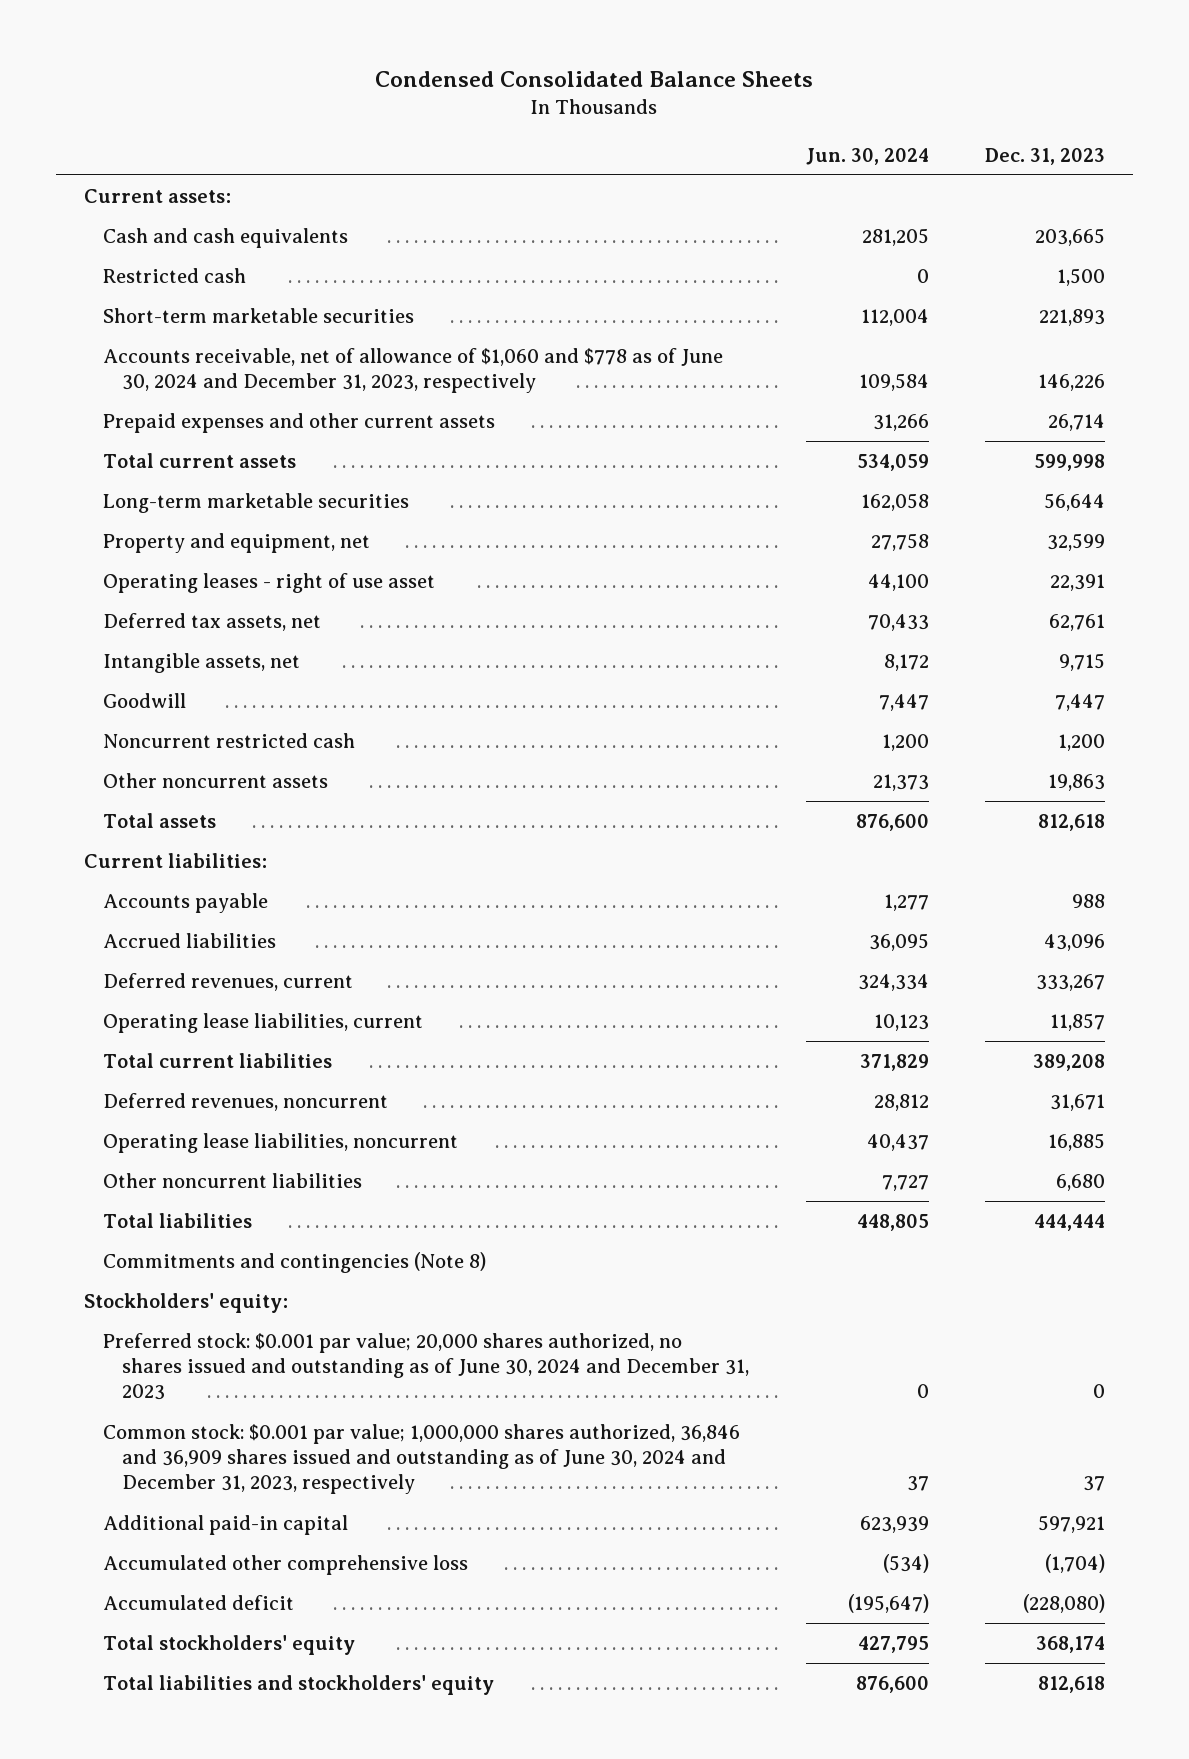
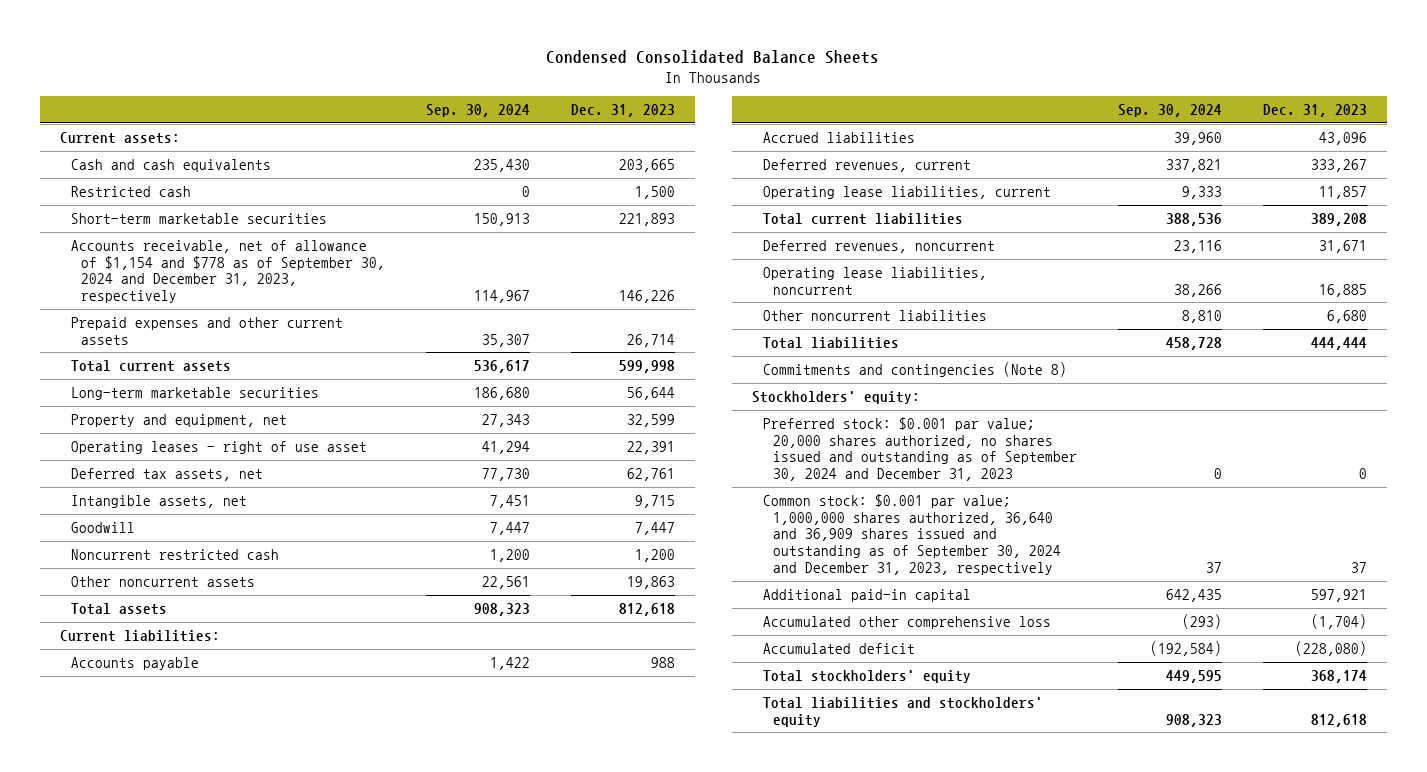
- | Jun. 30, 2024 | Dec. 31, 2023
+ | Sep. 30, 2024 | Dec. 31, 2023
- Accounts receivable, net of allowance of $1,060 and $778 as of June 30, 2024 and December 31, 2023, respectively | 109,584 | 146,226
+ Accounts receivable, net of allowance of $1,154 and $778 as of September 30, 2024 and December 31, 2023, respectively | 114,967 | 146,226
- Preferred stock: $0.001 par value; 20,000 shares authorized, no shares issued and outstanding as of June 30, 2024 and December 31, 2023 | 0 | 0
- Common stock: $0.001 par value; 1,000,000 shares authorized, 36,846 and 36,909 shares issued and outstanding as of June 30, 2024 and December 31, 2023, respectively | 37 | 37
+ Preferred stock: $0.001 par value; 20,000 shares authorized, no shares issued and outstanding as of September 30, 2024 and December 31, 2023 | 0 | 0
+ Common stock: $0.001 par value; 1,000,000 shares authorized, 36,640 and 36,909 shares issued and outstanding as of September 30, 2024 and December 31, 2023, respectively | 37 | 37

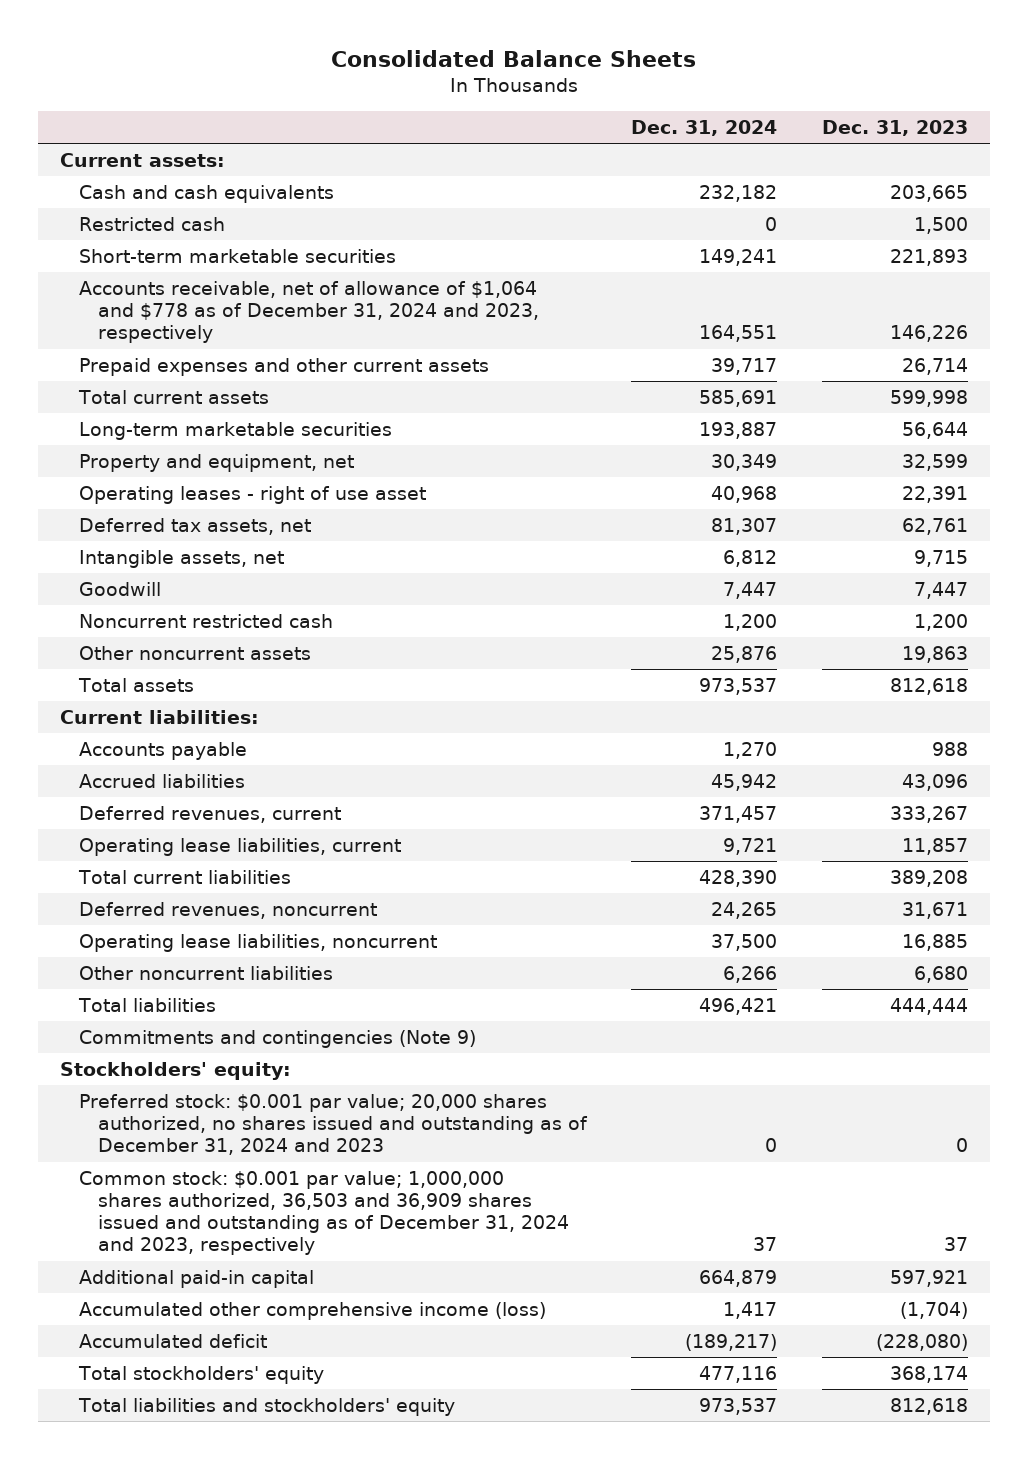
- Condensed Consolidated Balance Sheets
+ Consolidated Balance Sheets
- | Sep. 30, 2024 | Dec. 31, 2023
+ | Dec. 31, 2024 | Dec. 31, 2023
- Accounts receivable, net of allowance of $1,154 and $778 as of September 30, 2024 and December 31, 2023, respectively | 114,967 | 146,226
+ Accounts receivable, net of allowance of $1,064 and $778 as of December 31, 2024 and 2023, respectively | 164,551 | 146,226
- Commitments and contingencies (Note 8)
+ Commitments and contingencies (Note 9)
- Preferred stock: $0.001 par value; 20,000 shares authorized, no shares issued and outstanding as of September 30, 2024 and December 31, 2023 | 0 | 0
- Common stock: $0.001 par value; 1,000,000 shares authorized, 36,640 and 36,909 shares issued and outstanding as of September 30, 2024 and December 31, 2023, respectively | 37 | 37
+ Preferred stock: $0.001 par value; 20,000 shares authorized, no shares issued and outstanding as of December 31, 2024 and 2023 | 0 | 0
+ Common stock: $0.001 par value; 1,000,000 shares authorized, 36,503 and 36,909 shares issued and outstanding as of December 31, 2024 and 2023, respectively | 37 | 37
- Accumulated other comprehensive loss | (293) | (1,704)
+ Accumulated other comprehensive income (loss) | 1,417 | (1,704)

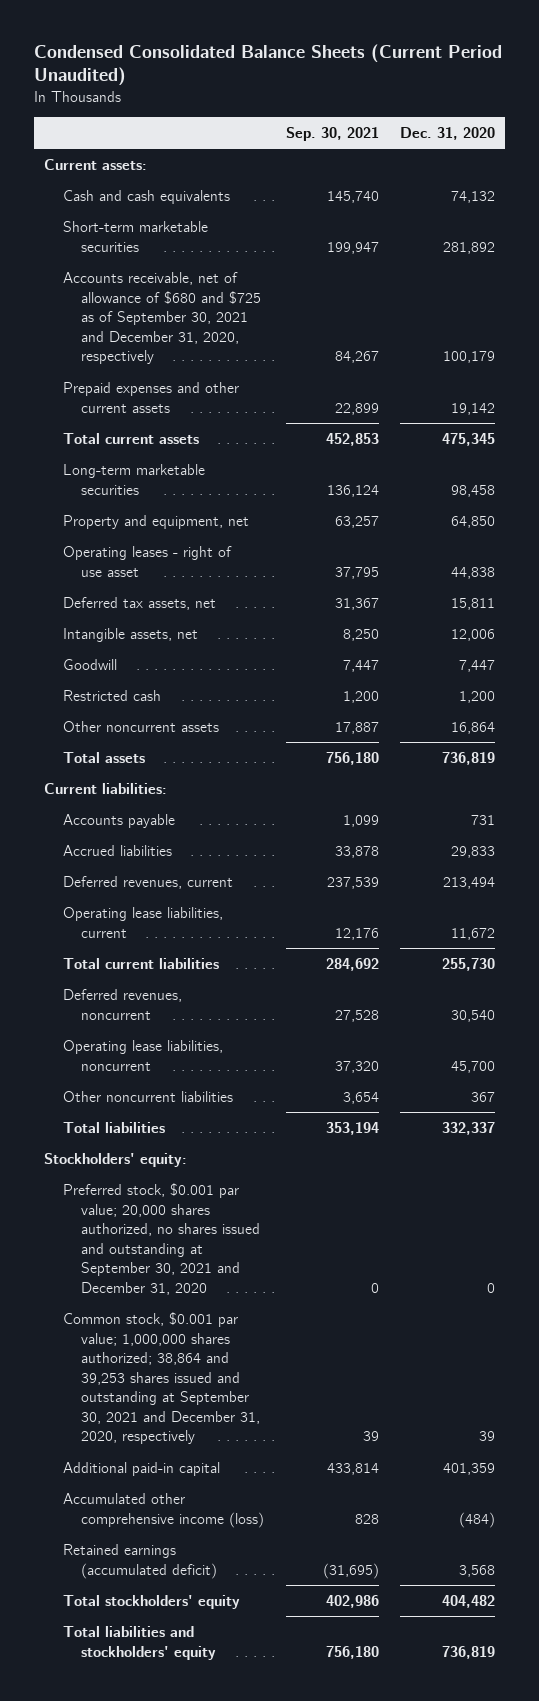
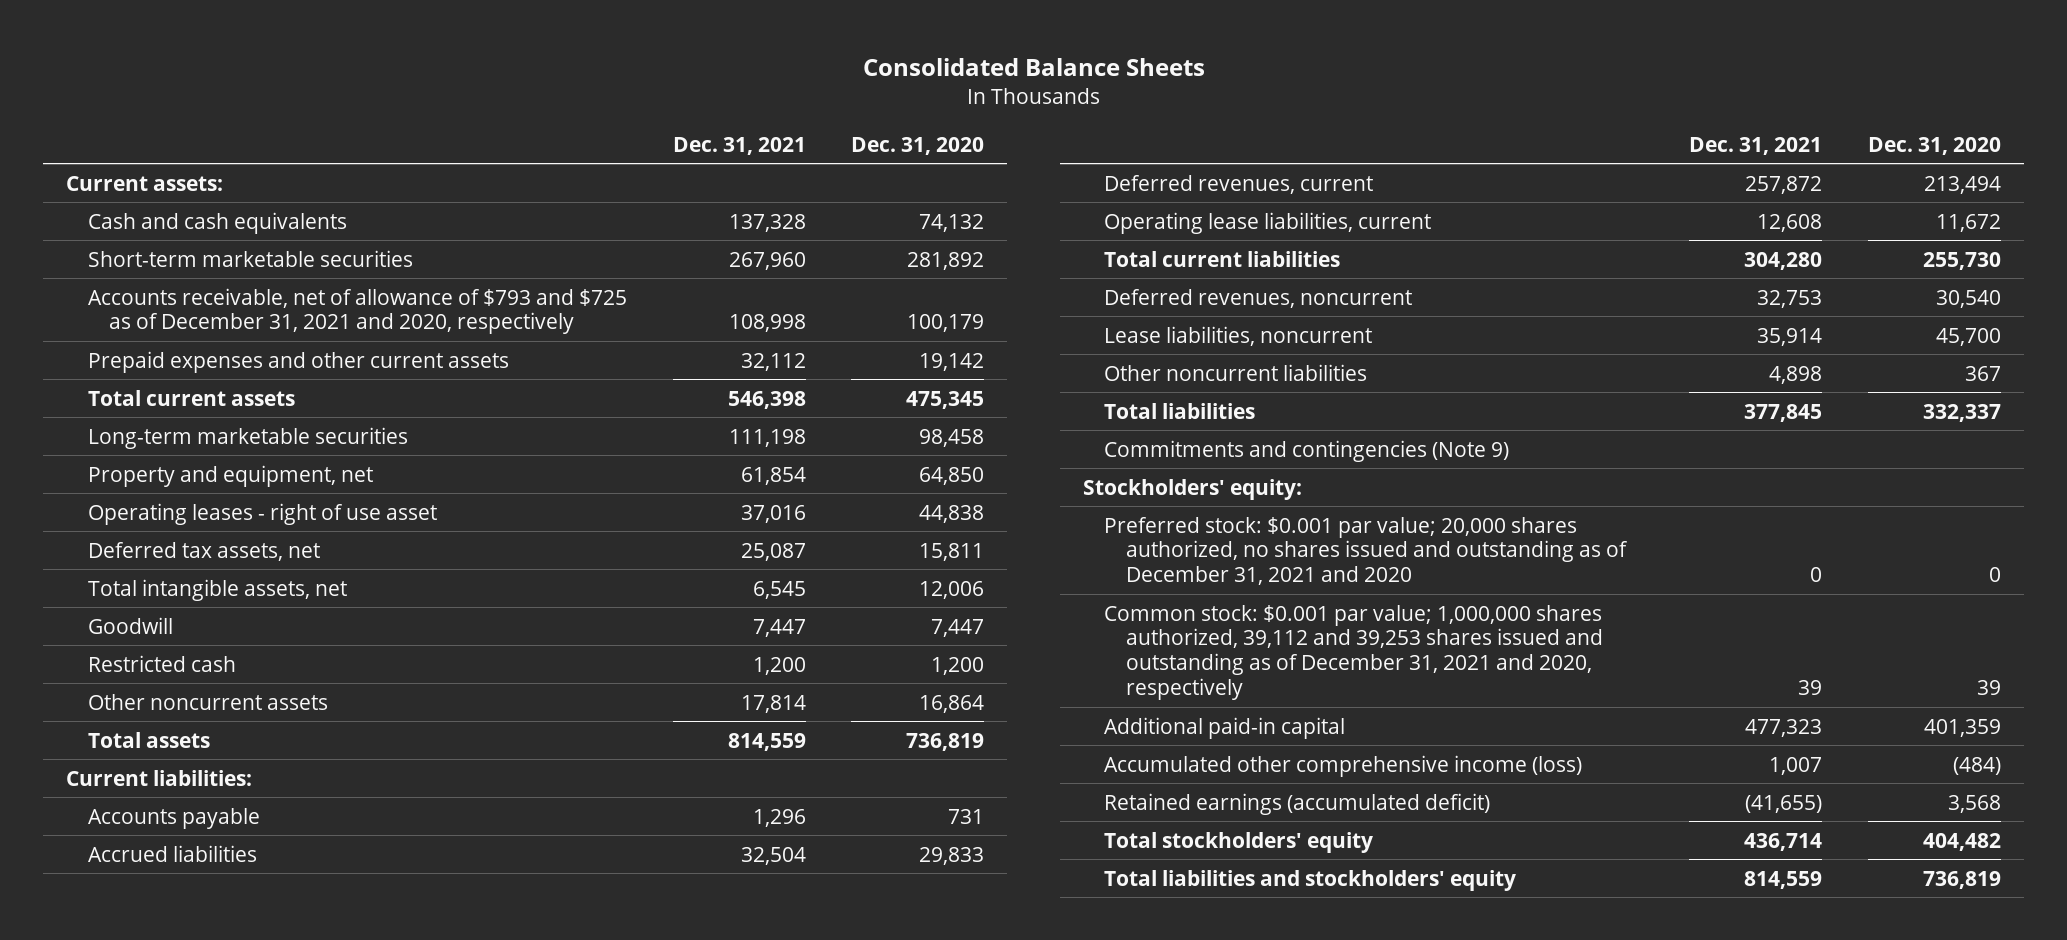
- Condensed Consolidated Balance Sheets (Current Period Unaudited)
+ Consolidated Balance Sheets
- | Sep. 30, 2021 | Dec. 31, 2020
+ | Dec. 31, 2021 | Dec. 31, 2020
- Accounts receivable, net of allowance of $680 and $725 as of September 30, 2021 and December 31, 2020, respectively | 84,267 | 100,179
+ Accounts receivable, net of allowance of $793 and $725 as of December 31, 2021 and 2020, respectively | 108,998 | 100,179
- Intangible assets, net | 8,250 | 12,006
+ Total intangible assets, net | 6,545 | 12,006
- Operating lease liabilities, noncurrent | 37,320 | 45,700
+ Lease liabilities, noncurrent | 35,914 | 45,700
+ Commitments and contingencies (Note 9)
- Preferred stock, $0.001 par value; 20,000 shares authorized, no shares issued and outstanding at September 30, 2021 and December 31, 2020 | 0 | 0
- Common stock, $0.001 par value; 1,000,000 shares authorized; 38,864 and 39,253 shares issued and outstanding at September 30, 2021 and December 31, 2020, respectively | 39 | 39
+ Preferred stock: $0.001 par value; 20,000 shares authorized, no shares issued and outstanding as of December 31, 2021 and 2020 | 0 | 0
+ Common stock: $0.001 par value; 1,000,000 shares authorized, 39,112 and 39,253 shares issued and outstanding as of December 31, 2021 and 2020, respectively | 39 | 39

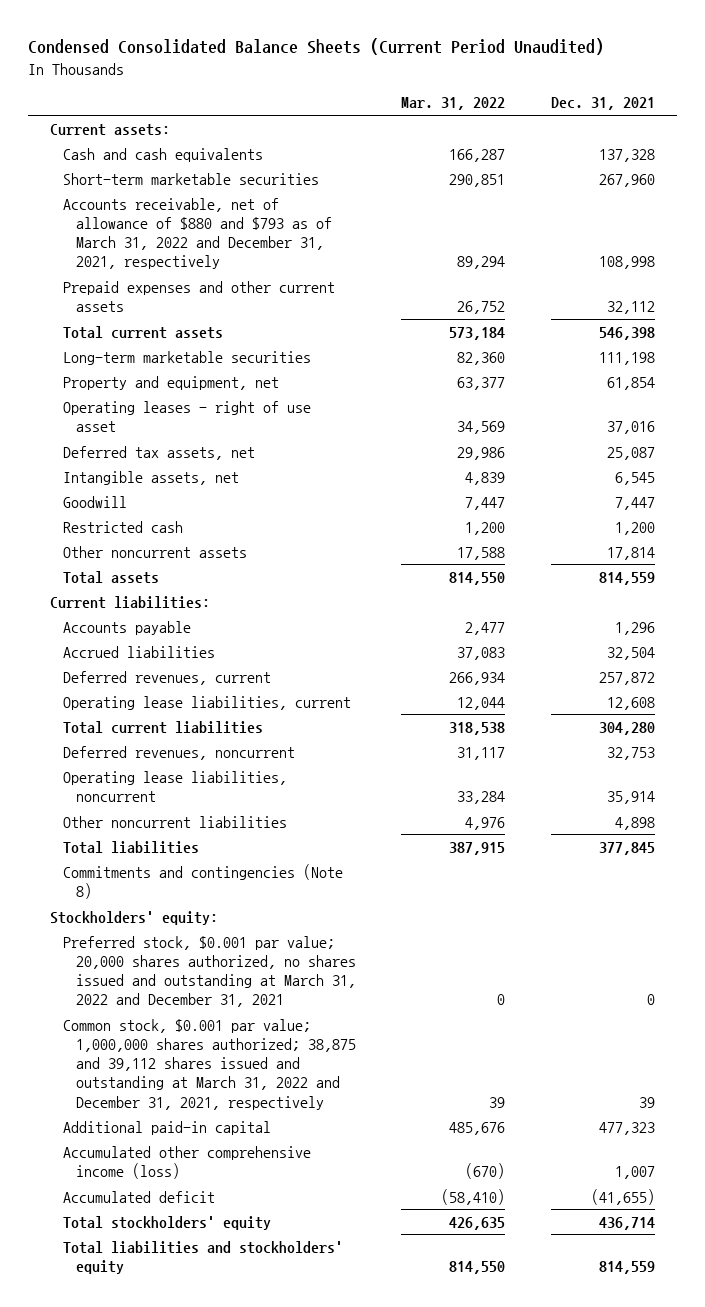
- Consolidated Balance Sheets
+ Condensed Consolidated Balance Sheets (Current Period Unaudited)
- | Dec. 31, 2021 | Dec. 31, 2020
+ | Mar. 31, 2022 | Dec. 31, 2021
- Accounts receivable, net of allowance of $793 and $725 as of December 31, 2021 and 2020, respectively | 108,998 | 100,179
+ Accounts receivable, net of allowance of $880 and $793 as of March 31, 2022 and December 31, 2021, respectively | 89,294 | 108,998
- Total intangible assets, net | 6,545 | 12,006
+ Intangible assets, net | 4,839 | 6,545
- Lease liabilities, noncurrent | 35,914 | 45,700
+ Operating lease liabilities, noncurrent | 33,284 | 35,914
- Commitments and contingencies (Note 9)
+ Commitments and contingencies (Note 8)
- Preferred stock: $0.001 par value; 20,000 shares authorized, no shares issued and outstanding as of December 31, 2021 and 2020 | 0 | 0
- Common stock: $0.001 par value; 1,000,000 shares authorized, 39,112 and 39,253 shares issued and outstanding as of December 31, 2021 and 2020, respectively | 39 | 39
+ Preferred stock, $0.001 par value; 20,000 shares authorized, no shares issued and outstanding at March 31, 2022 and December 31, 2021 | 0 | 0
+ Common stock, $0.001 par value; 1,000,000 shares authorized; 38,875 and 39,112 shares issued and outstanding at March 31, 2022 and December 31, 2021, respectively | 39 | 39
- Retained earnings (accumulated deficit) | (41,655) | 3,568
+ Accumulated deficit | (58,410) | (41,655)

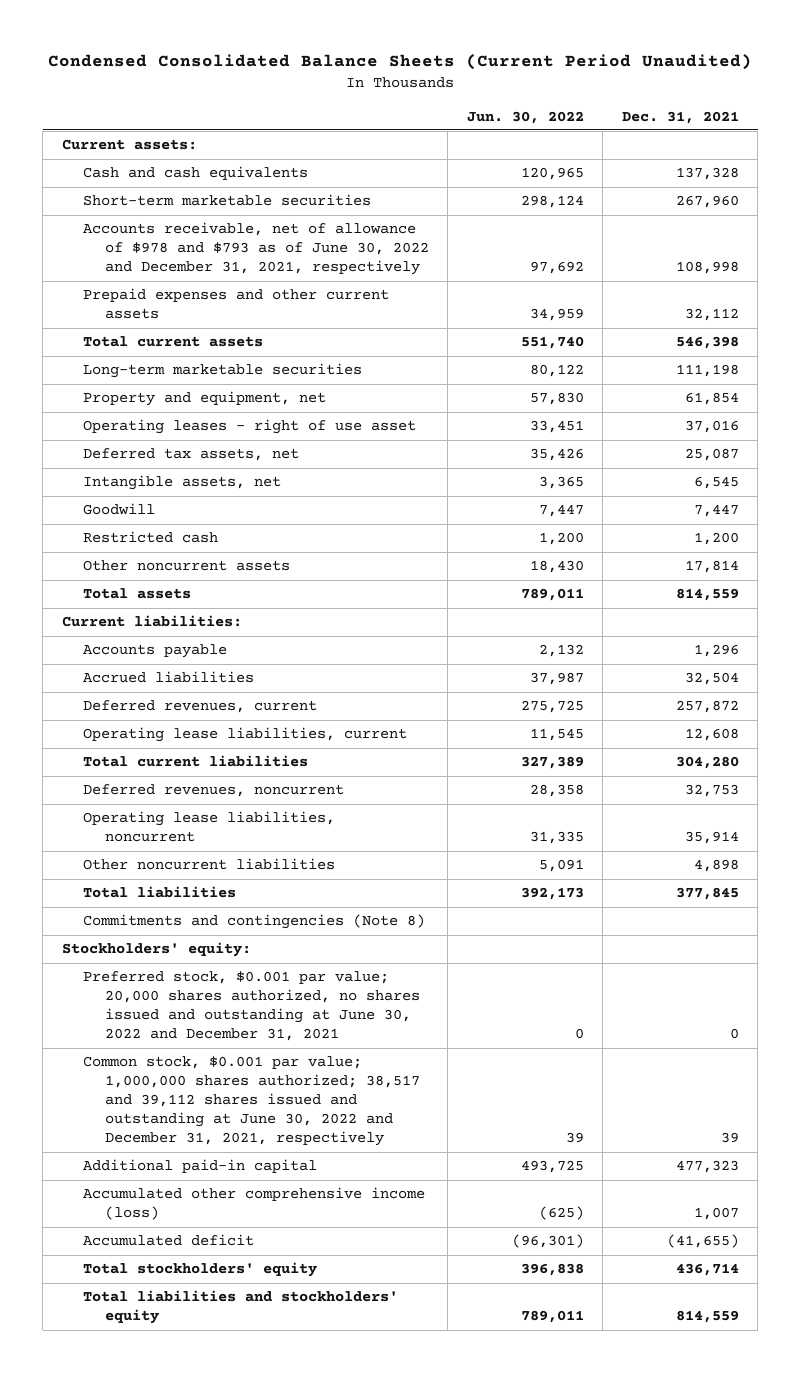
- | Mar. 31, 2022 | Dec. 31, 2021
+ | Jun. 30, 2022 | Dec. 31, 2021
- Accounts receivable, net of allowance of $880 and $793 as of March 31, 2022 and December 31, 2021, respectively | 89,294 | 108,998
+ Accounts receivable, net of allowance of $978 and $793 as of June 30, 2022 and December 31, 2021, respectively | 97,692 | 108,998
- Preferred stock, $0.001 par value; 20,000 shares authorized, no shares issued and outstanding at March 31, 2022 and December 31, 2021 | 0 | 0
- Common stock, $0.001 par value; 1,000,000 shares authorized; 38,875 and 39,112 shares issued and outstanding at March 31, 2022 and December 31, 2021, respectively | 39 | 39
+ Preferred stock, $0.001 par value; 20,000 shares authorized, no shares issued and outstanding at June 30, 2022 and December 31, 2021 | 0 | 0
+ Common stock, $0.001 par value; 1,000,000 shares authorized; 38,517 and 39,112 shares issued and outstanding at June 30, 2022 and December 31, 2021, respectively | 39 | 39

